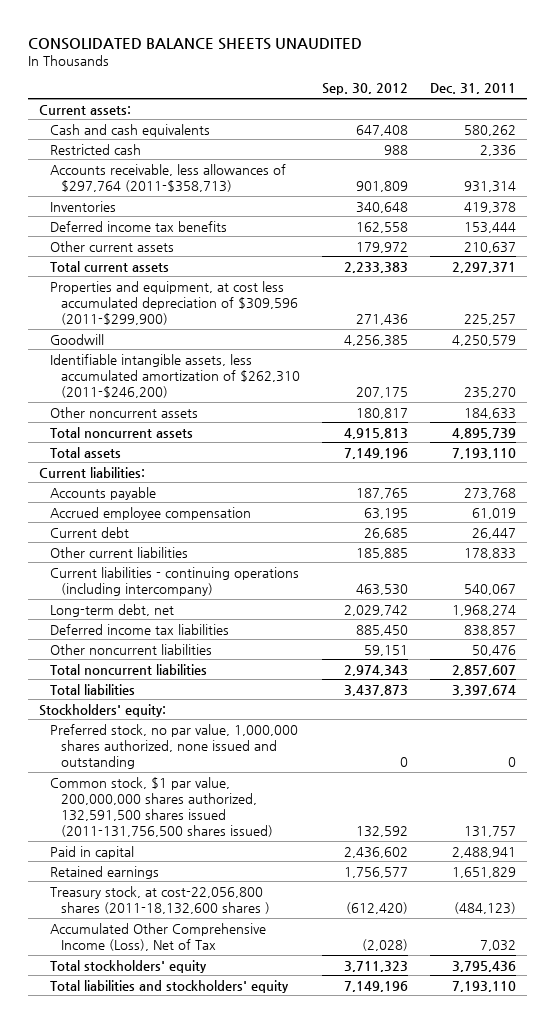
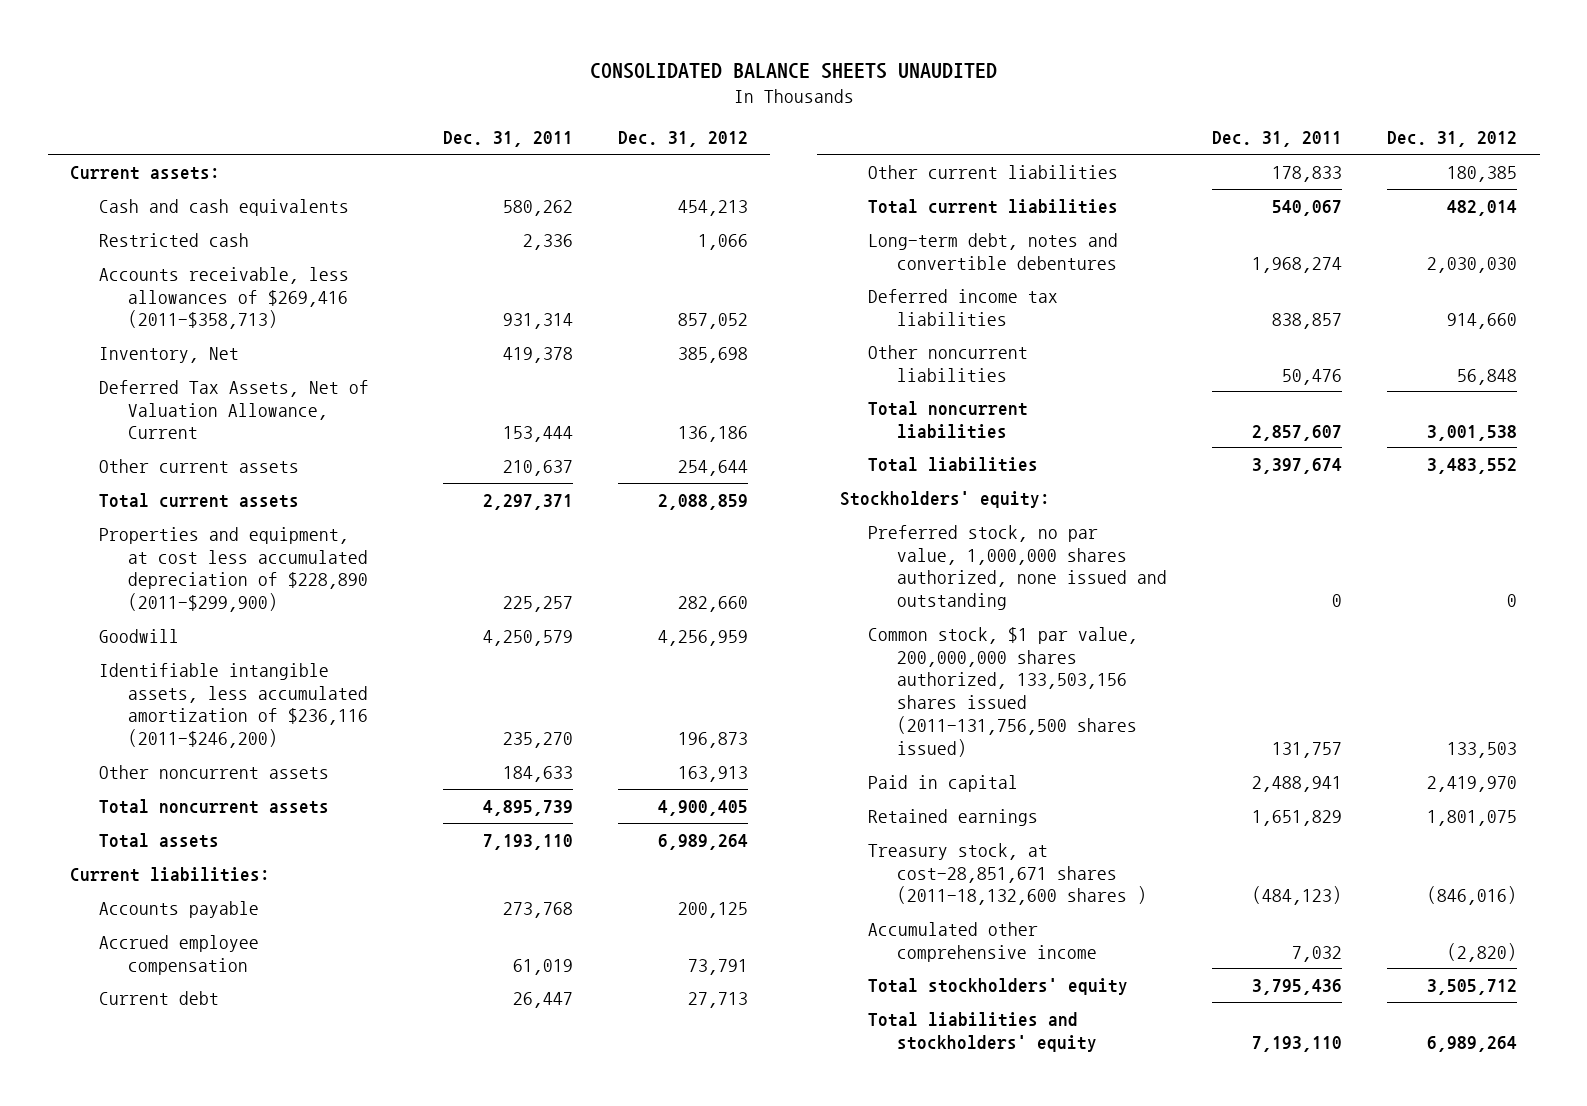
- | Sep. 30, 2012 | Dec. 31, 2011
+ | Dec. 31, 2011 | Dec. 31, 2012
- Accounts receivable, less allowances of $297,764 (2011-$358,713) | 901,809 | 931,314
- Inventories | 340,648 | 419,378
- Deferred income tax benefits | 162,558 | 153,444
+ Accounts receivable, less allowances of $269,416 (2011-$358,713) | 931,314 | 857,052
+ Inventory, Net | 419,378 | 385,698
+ Deferred Tax Assets, Net of Valuation Allowance, Current | 153,444 | 136,186
- Properties and equipment, at cost less accumulated depreciation of $309,596 (2011-$299,900) | 271,436 | 225,257
+ Properties and equipment, at cost less accumulated depreciation of $228,890 (2011-$299,900) | 225,257 | 282,660
- Identifiable intangible assets, less accumulated amortization of $262,310 (2011-$246,200) | 207,175 | 235,270
+ Identifiable intangible assets, less accumulated amortization of $236,116 (2011-$246,200) | 235,270 | 196,873
- Current liabilities - continuing operations (including intercompany) | 463,530 | 540,067
- Long-term debt, net | 2,029,742 | 1,968,274
+ Total current liabilities | 540,067 | 482,014
+ Long-term debt, notes and convertible debentures | 1,968,274 | 2,030,030
- Common stock, $1 par value, 200,000,000 shares authorized, 132,591,500 shares issued (2011-131,756,500 shares issued) | 132,592 | 131,757
+ Common stock, $1 par value, 200,000,000 shares authorized, 133,503,156 shares issued (2011-131,756,500 shares issued) | 131,757 | 133,503
- Treasury stock, at cost-22,056,800 shares (2011-18,132,600 shares ) | (612,420) | (484,123)
- Accumulated Other Comprehensive Income (Loss), Net of Tax | (2,028) | 7,032
+ Treasury stock, at cost-28,851,671 shares (2011-18,132,600 shares ) | (484,123) | (846,016)
+ Accumulated other comprehensive income | 7,032 | (2,820)

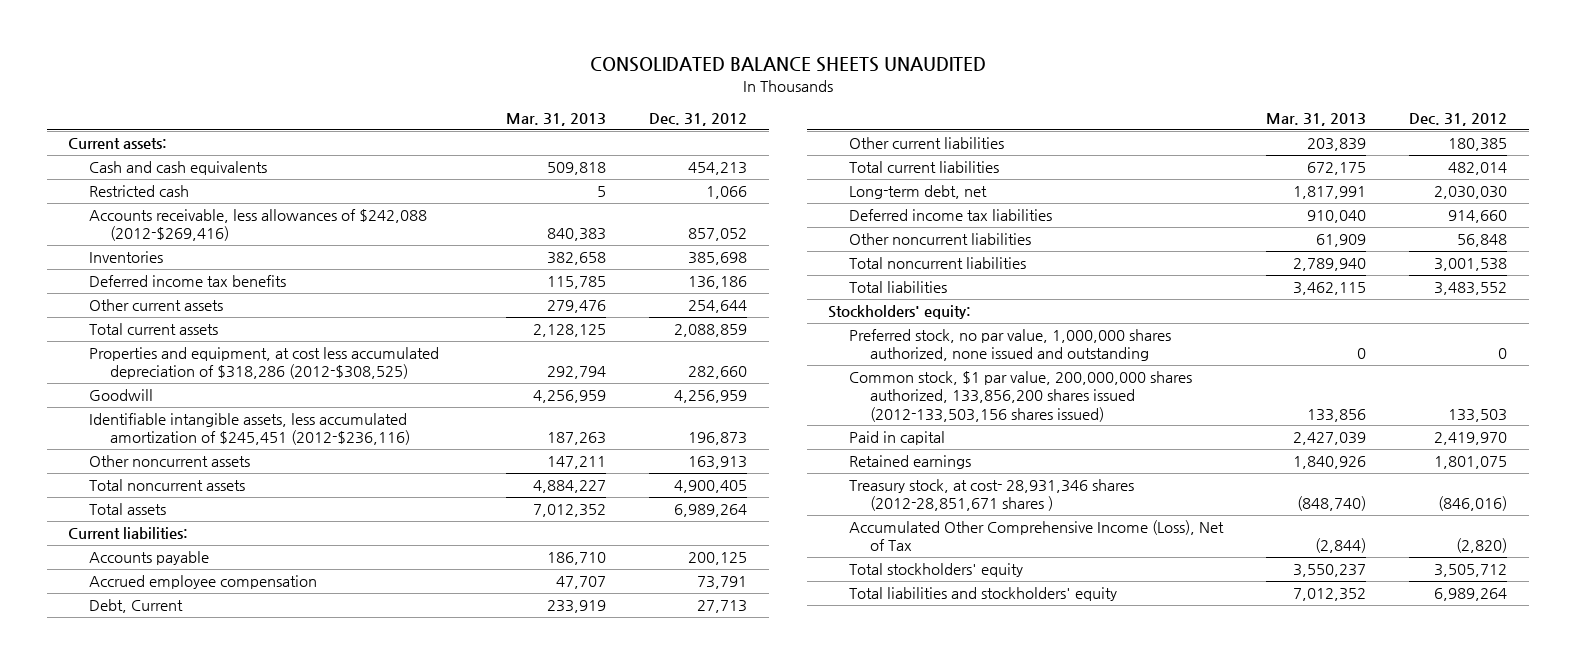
- | Dec. 31, 2011 | Dec. 31, 2012
+ | Mar. 31, 2013 | Dec. 31, 2012
- Accounts receivable, less allowances of $269,416 (2011-$358,713) | 931,314 | 857,052
- Inventory, Net | 419,378 | 385,698
- Deferred Tax Assets, Net of Valuation Allowance, Current | 153,444 | 136,186
+ Accounts receivable, less allowances of $242,088 (2012-$269,416) | 840,383 | 857,052
+ Inventories | 382,658 | 385,698
+ Deferred income tax benefits | 115,785 | 136,186
- Properties and equipment, at cost less accumulated depreciation of $228,890 (2011-$299,900) | 225,257 | 282,660
+ Properties and equipment, at cost less accumulated depreciation of $318,286 (2012-$308,525) | 292,794 | 282,660
- Identifiable intangible assets, less accumulated amortization of $236,116 (2011-$246,200) | 235,270 | 196,873
+ Identifiable intangible assets, less accumulated amortization of $245,451 (2012-$236,116) | 187,263 | 196,873
- Current debt | 26,447 | 27,713
+ Debt, Current | 233,919 | 27,713
- Long-term debt, notes and convertible debentures | 1,968,274 | 2,030,030
+ Long-term debt, net | 1,817,991 | 2,030,030
- Common stock, $1 par value, 200,000,000 shares authorized, 133,503,156 shares issued (2011-131,756,500 shares issued) | 131,757 | 133,503
+ Common stock, $1 par value, 200,000,000 shares authorized, 133,856,200 shares issued (2012-133,503,156 shares issued) | 133,856 | 133,503
- Treasury stock, at cost-28,851,671 shares (2011-18,132,600 shares ) | (484,123) | (846,016)
- Accumulated other comprehensive income | 7,032 | (2,820)
+ Treasury stock, at cost- 28,931,346 shares (2012-28,851,671 shares ) | (848,740) | (846,016)
+ Accumulated Other Comprehensive Income (Loss), Net of Tax | (2,844) | (2,820)

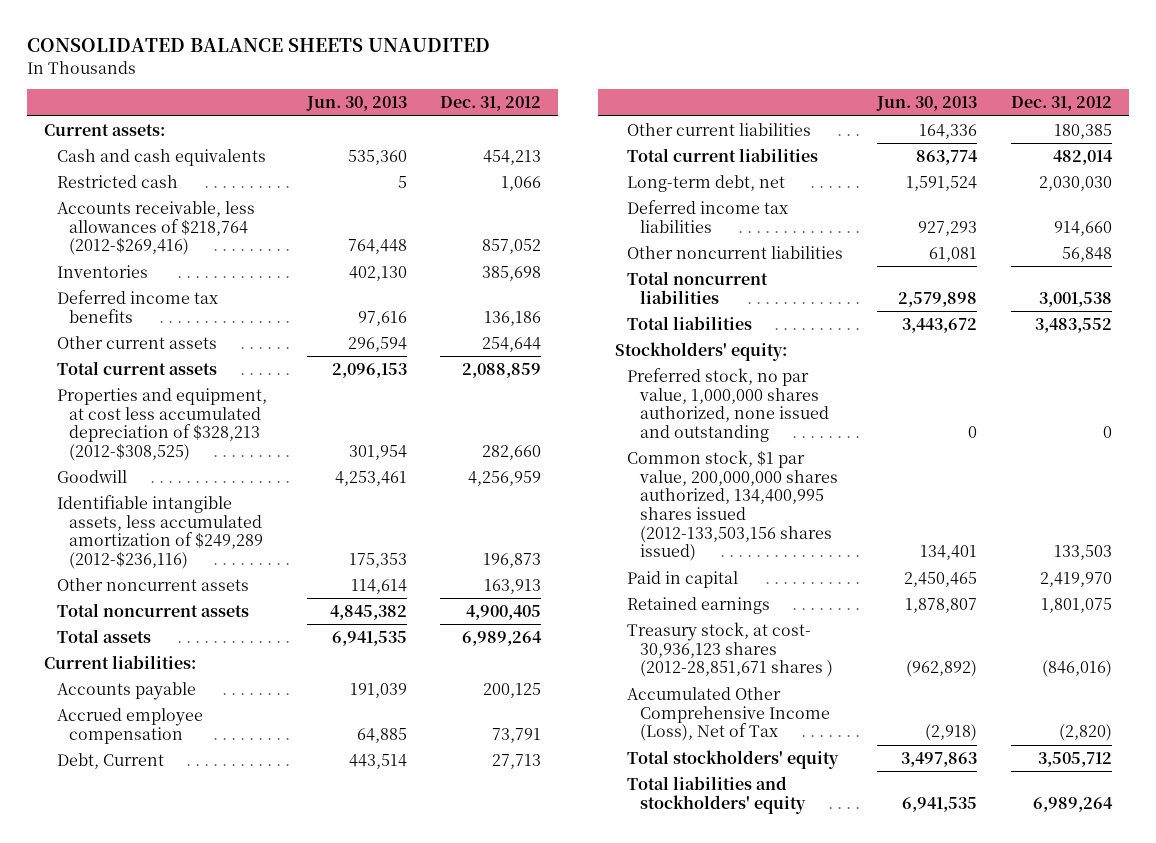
- | Mar. 31, 2013 | Dec. 31, 2012
+ | Jun. 30, 2013 | Dec. 31, 2012
- Accounts receivable, less allowances of $242,088 (2012-$269,416) | 840,383 | 857,052
+ Accounts receivable, less allowances of $218,764 (2012-$269,416) | 764,448 | 857,052
- Properties and equipment, at cost less accumulated depreciation of $318,286 (2012-$308,525) | 292,794 | 282,660
+ Properties and equipment, at cost less accumulated depreciation of $328,213 (2012-$308,525) | 301,954 | 282,660
- Identifiable intangible assets, less accumulated amortization of $245,451 (2012-$236,116) | 187,263 | 196,873
+ Identifiable intangible assets, less accumulated amortization of $249,289 (2012-$236,116) | 175,353 | 196,873
- Common stock, $1 par value, 200,000,000 shares authorized, 133,856,200 shares issued (2012-133,503,156 shares issued) | 133,856 | 133,503
+ Common stock, $1 par value, 200,000,000 shares authorized, 134,400,995 shares issued (2012-133,503,156 shares issued) | 134,401 | 133,503
- Treasury stock, at cost- 28,931,346 shares (2012-28,851,671 shares ) | (848,740) | (846,016)
+ Treasury stock, at cost- 30,936,123 shares (2012-28,851,671 shares ) | (962,892) | (846,016)

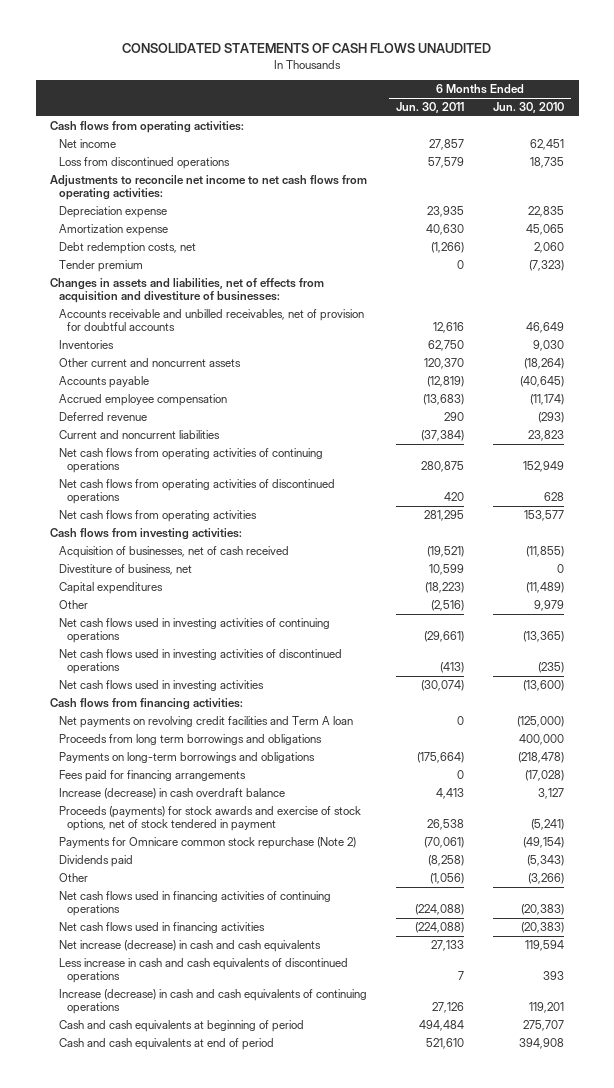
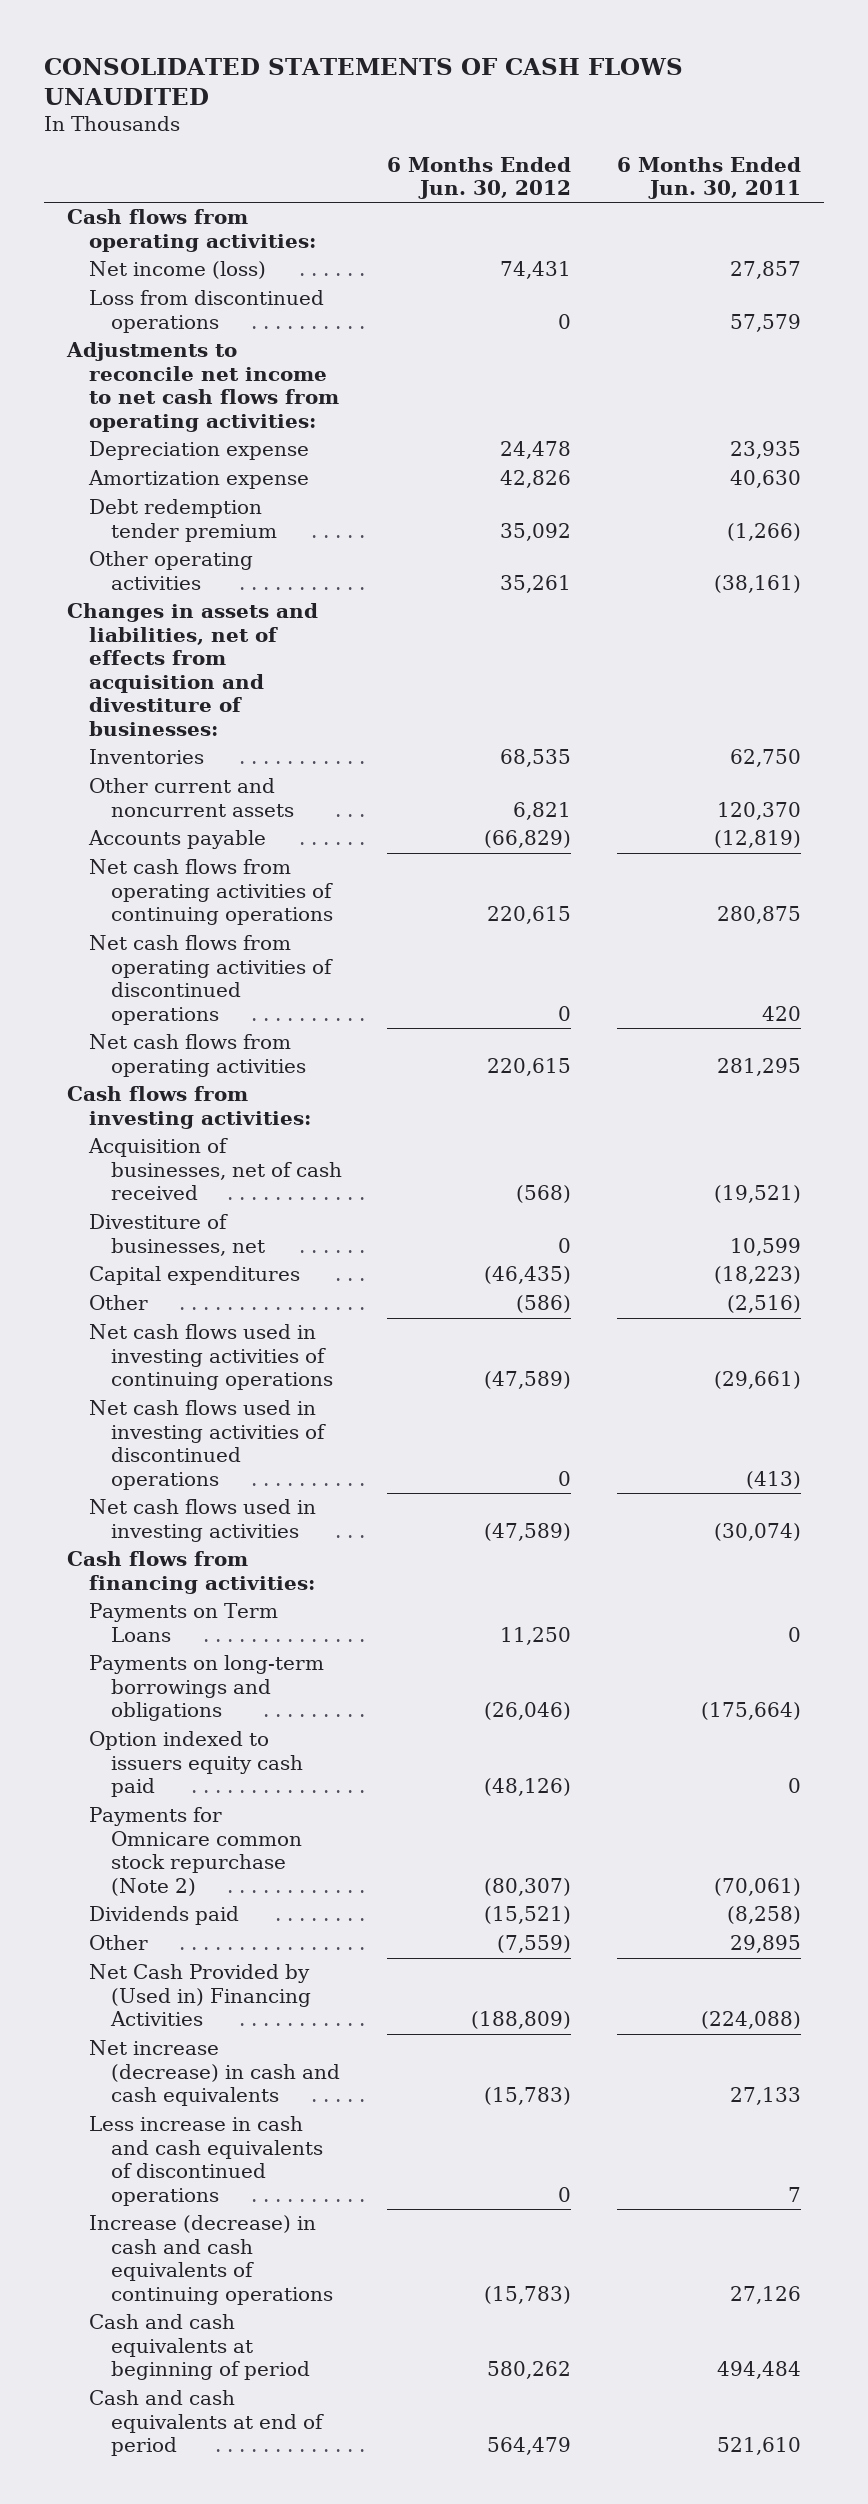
- | 6 Months Ended Jun. 30, 2011 | 6 Months Ended Jun. 30, 2010
+ | 6 Months Ended Jun. 30, 2012 | 6 Months Ended Jun. 30, 2011
- Net income | 27,857 | 62,451
+ Net income (loss) | 74,431 | 27,857
- Debt redemption costs, net | (1,266) | 2,060
- Tender premium | 0 | (7,323)
+ Debt redemption tender premium | 35,092 | (1,266)
+ Other operating activities | 35,261 | (38,161)
- Accounts receivable and unbilled receivables, net of provision for doubtful accounts | 12,616 | 46,649
- Accrued employee compensation | (13,683) | (11,174)
- Deferred revenue | 290 | (293)
- Current and noncurrent liabilities | (37,384) | 23,823
- Divestiture of business, net | 10,599 | 0
+ Divestiture of businesses, net | 0 | 10,599
- Net payments on revolving credit facilities and Term A loan | 0 | (125,000)
- Proceeds from long term borrowings and obligations | | 400,000
+ Payments on Term Loans | 11,250 | 0
- Fees paid for financing arrangements | 0 | (17,028)
- Increase (decrease) in cash overdraft balance | 4,413 | 3,127
- Proceeds (payments) for stock awards and exercise of stock options, net of stock tendered in payment | 26,538 | (5,241)
+ Option indexed to issuers equity cash paid | (48,126) | 0
- Other | (1,056) | (3,266)
- Net cash flows used in financing activities of continuing operations | (224,088) | (20,383)
- Net cash flows used in financing activities | (224,088) | (20,383)
+ Other | (7,559) | 29,895
+ Net Cash Provided by (Used in) Financing Activities | (188,809) | (224,088)

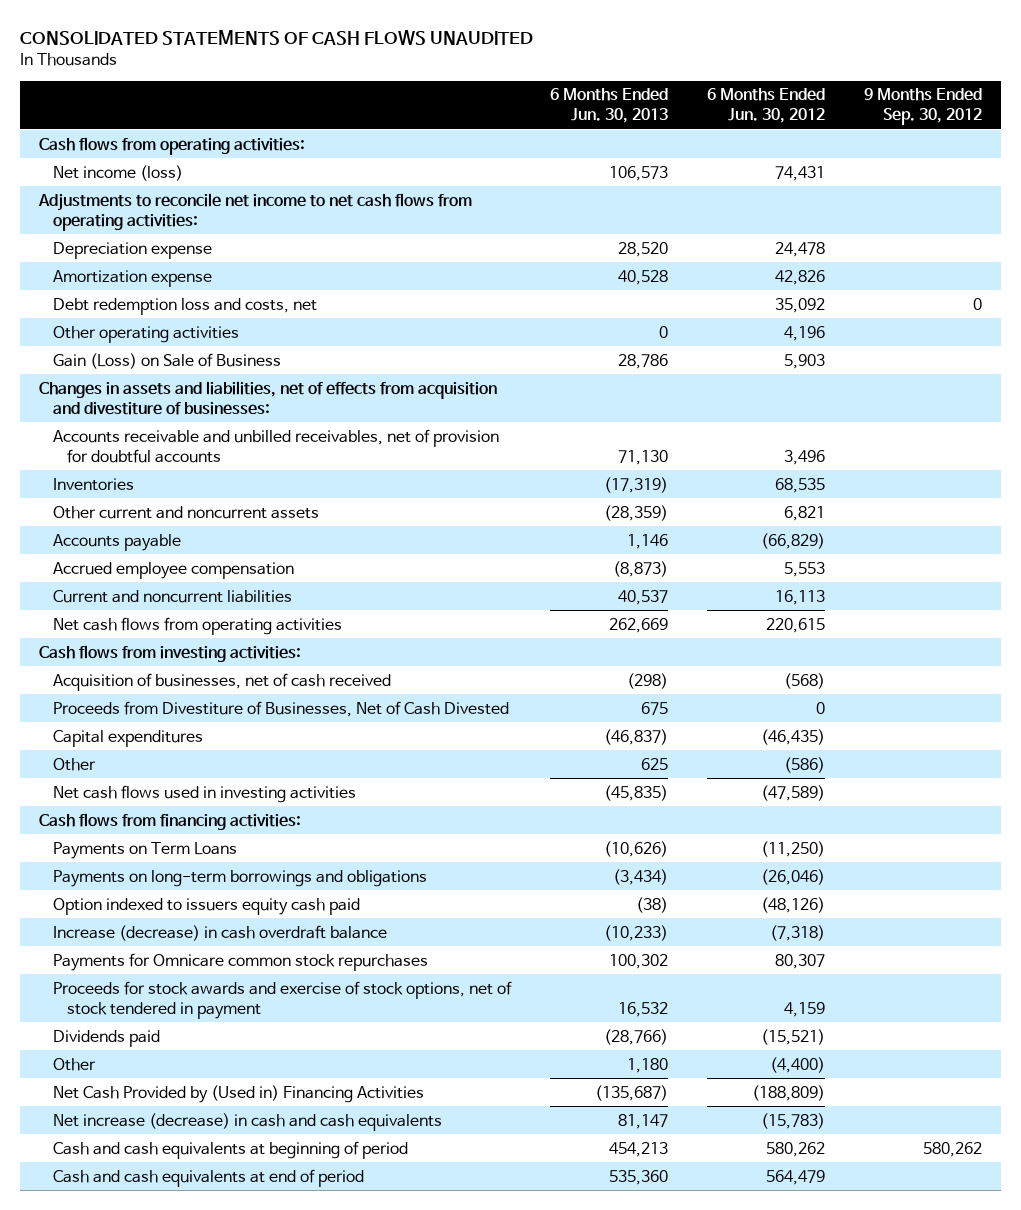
- | 6 Months Ended Jun. 30, 2012 | 6 Months Ended Jun. 30, 2011
+ | 6 Months Ended Jun. 30, 2013 | 6 Months Ended Jun. 30, 2012 | 9 Months Ended Sep. 30, 2012
- Loss from discontinued operations | 0 | 57,579
- Debt redemption tender premium | 35,092 | (1,266)
- Other operating activities | 35,261 | (38,161)
+ Debt redemption loss and costs, net | | 35,092 | 0
+ Other operating activities | 0 | 4,196 |
+ Gain (Loss) on Sale of Business | 28,786 | 5,903 |
+ Accounts receivable and unbilled receivables, net of provision for doubtful accounts | 71,130 | 3,496 |
- Net cash flows from operating activities of continuing operations | 220,615 | 280,875
- Net cash flows from operating activities of discontinued operations | 0 | 420
+ Accrued employee compensation | (8,873) | 5,553 |
+ Current and noncurrent liabilities | 40,537 | 16,113 |
- Divestiture of businesses, net | 0 | 10,599
+ Proceeds from Divestiture of Businesses, Net of Cash Divested | 675 | 0 |
- Net cash flows used in investing activities of continuing operations | (47,589) | (29,661)
- Net cash flows used in investing activities of discontinued operations | 0 | (413)
- Payments on Term Loans | 11,250 | 0
+ Payments on Term Loans | (10,626) | (11,250) |
- Payments for Omnicare common stock repurchase (Note 2) | (80,307) | (70,061)
+ Increase (decrease) in cash overdraft balance | (10,233) | (7,318) |
+ Payments for Omnicare common stock repurchases | 100,302 | 80,307 |
+ Proceeds for stock awards and exercise of stock options, net of stock tendered in payment | 16,532 | 4,159 |
- Other | (7,559) | 29,895
+ Other | 1,180 | (4,400) |
- Less increase in cash and cash equivalents of discontinued operations | 0 | 7
- Increase (decrease) in cash and cash equivalents of continuing operations | (15,783) | 27,126

